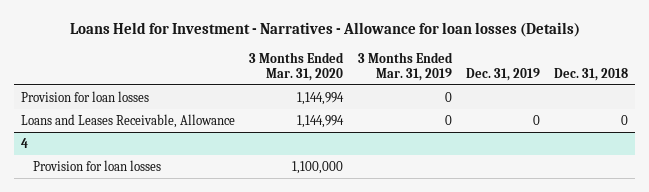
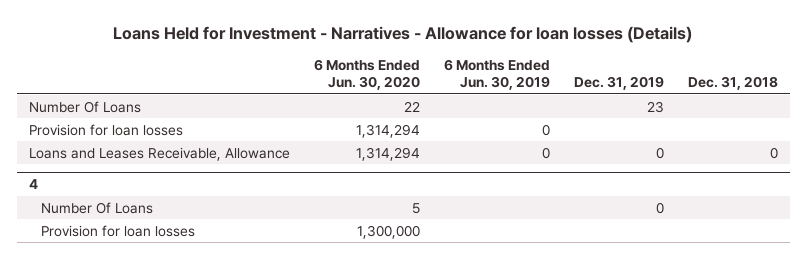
- | 3 Months Ended Mar. 31, 2020 | 3 Months Ended Mar. 31, 2019 | Dec. 31, 2019 | Dec. 31, 2018
+ | 6 Months Ended Jun. 30, 2020 | 6 Months Ended Jun. 30, 2019 | Dec. 31, 2019 | Dec. 31, 2018
+ Number Of Loans | 22 | | 23 |
@ 4
+ Number Of Loans | 5 | | 0 |

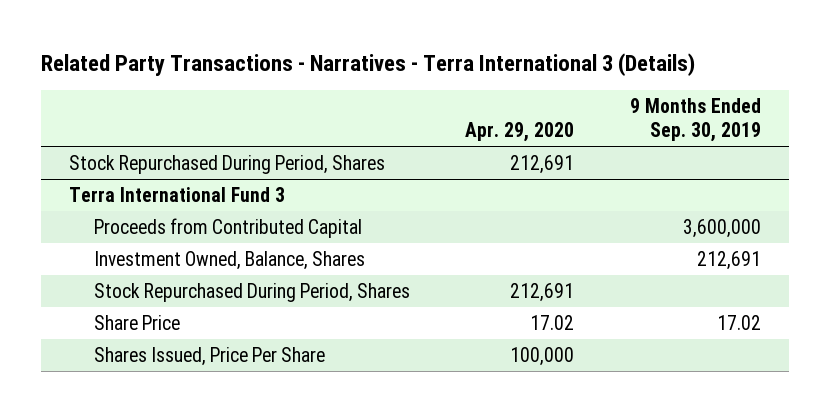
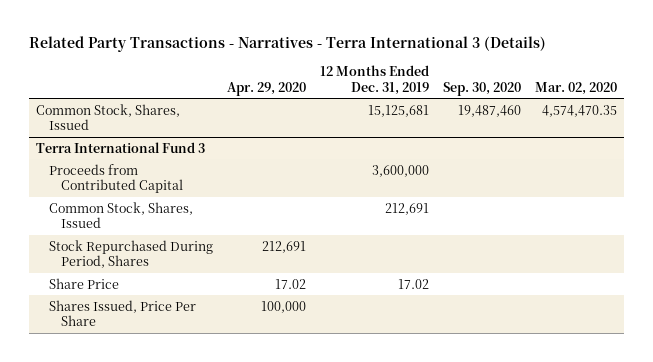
- | Apr. 29, 2020 | 9 Months Ended Sep. 30, 2019
+ | Apr. 29, 2020 | 12 Months Ended Dec. 31, 2019 | Sep. 30, 2020 | Mar. 02, 2020
- Stock Repurchased During Period, Shares | 212,691 |
+ Common Stock, Shares, Issued | | 15,125,681 | 19,487,460 | 4,574,470.35
@ Terra International Fund 3
- Investment Owned, Balance, Shares | | 212,691
+ Common Stock, Shares, Issued | | 212,691 | |

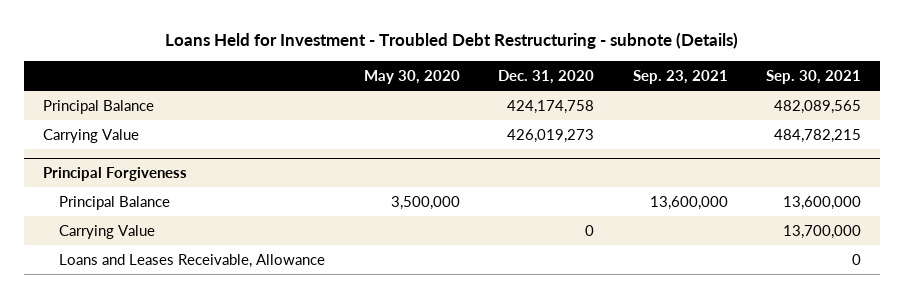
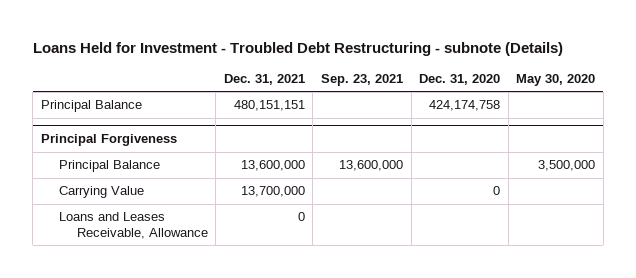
- | May 30, 2020 | Dec. 31, 2020 | Sep. 23, 2021 | Sep. 30, 2021
+ | Dec. 31, 2021 | Sep. 23, 2021 | Dec. 31, 2020 | May 30, 2020
- Carrying Value | | 426,019,273 | | 484,782,215

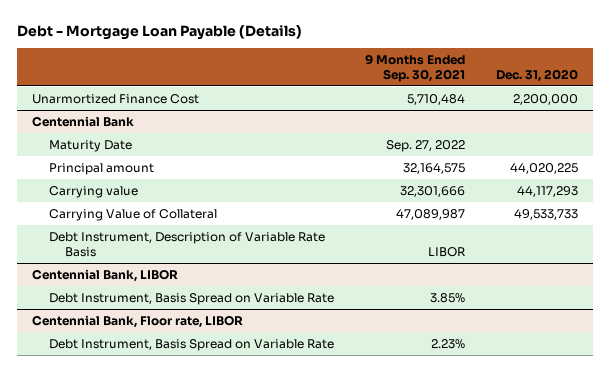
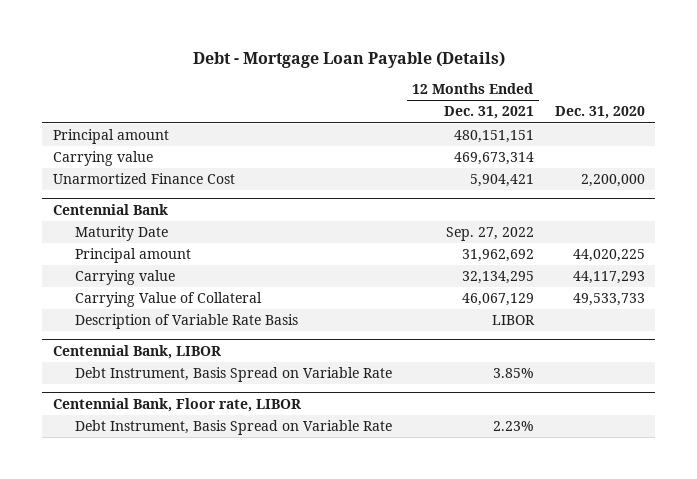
- | 9 Months Ended Sep. 30, 2021 | Dec. 31, 2020
+ | 12 Months Ended Dec. 31, 2021 | Dec. 31, 2020
+ Principal amount | 480,151,151 |
+ Carrying value | 469,673,314 |
@ Centennial Bank
- Debt Instrument, Description of Variable Rate Basis | LIBOR |
+ Description of Variable Rate Basis | LIBOR |

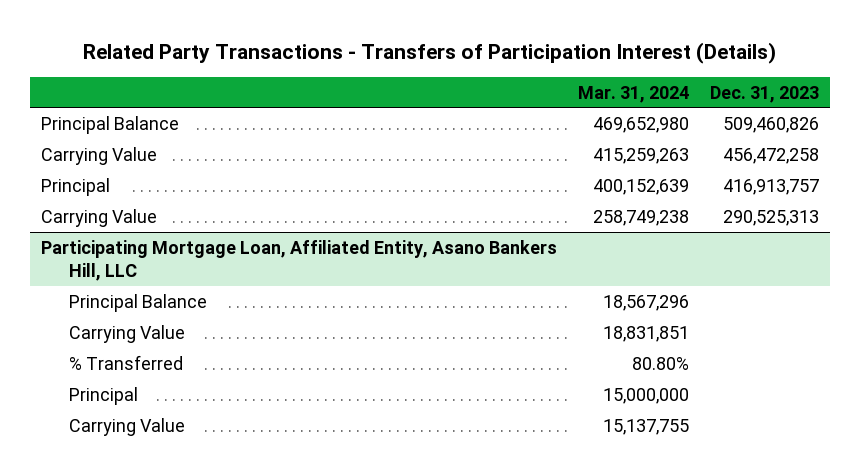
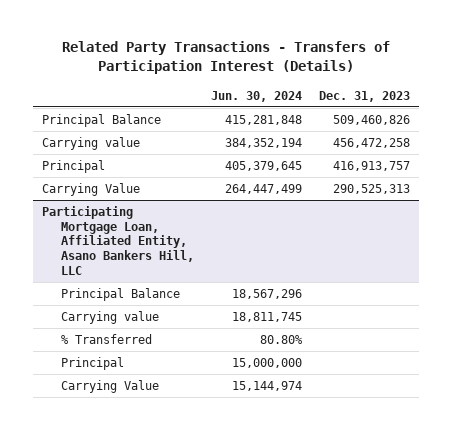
- | Mar. 31, 2024 | Dec. 31, 2023
+ | Jun. 30, 2024 | Dec. 31, 2023
- Carrying Value | 415,259,263 | 456,472,258
+ Carrying value | 384,352,194 | 456,472,258
@ Participating Mortgage Loan, Affiliated Entity, Asano Bankers Hill, LLC
- Carrying Value | 18,831,851 |
+ Carrying value | 18,811,745 |

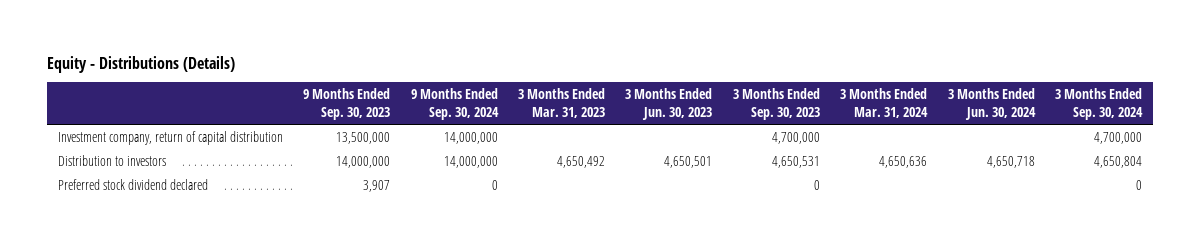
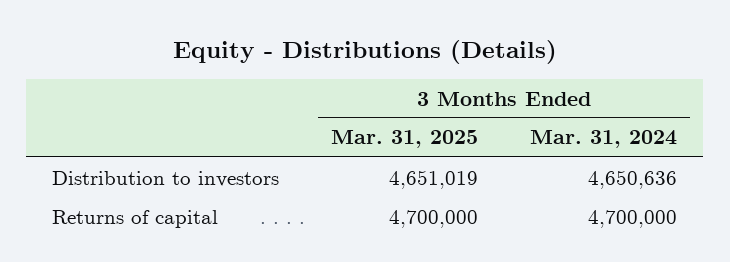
- | 9 Months Ended Sep. 30, 2023 | 9 Months Ended Sep. 30, 2024 | 3 Months Ended Mar. 31, 2023 | 3 Months Ended Jun. 30, 2023 | 3 Months Ended Sep. 30, 2023 | 3 Months Ended Mar. 31, 2024 | 3 Months Ended Jun. 30, 2024 | 3 Months Ended Sep. 30, 2024
+ | 3 Months Ended Mar. 31, 2025 | 3 Months Ended Mar. 31, 2024
- Investment company, return of capital distribution | 13,500,000 | 14,000,000 | | | 4,700,000 | | | 4,700,000
- Preferred stock dividend declared | 3,907 | 0 | | | 0 | | | 0
+ Returns of capital | 4,700,000 | 4,700,000

